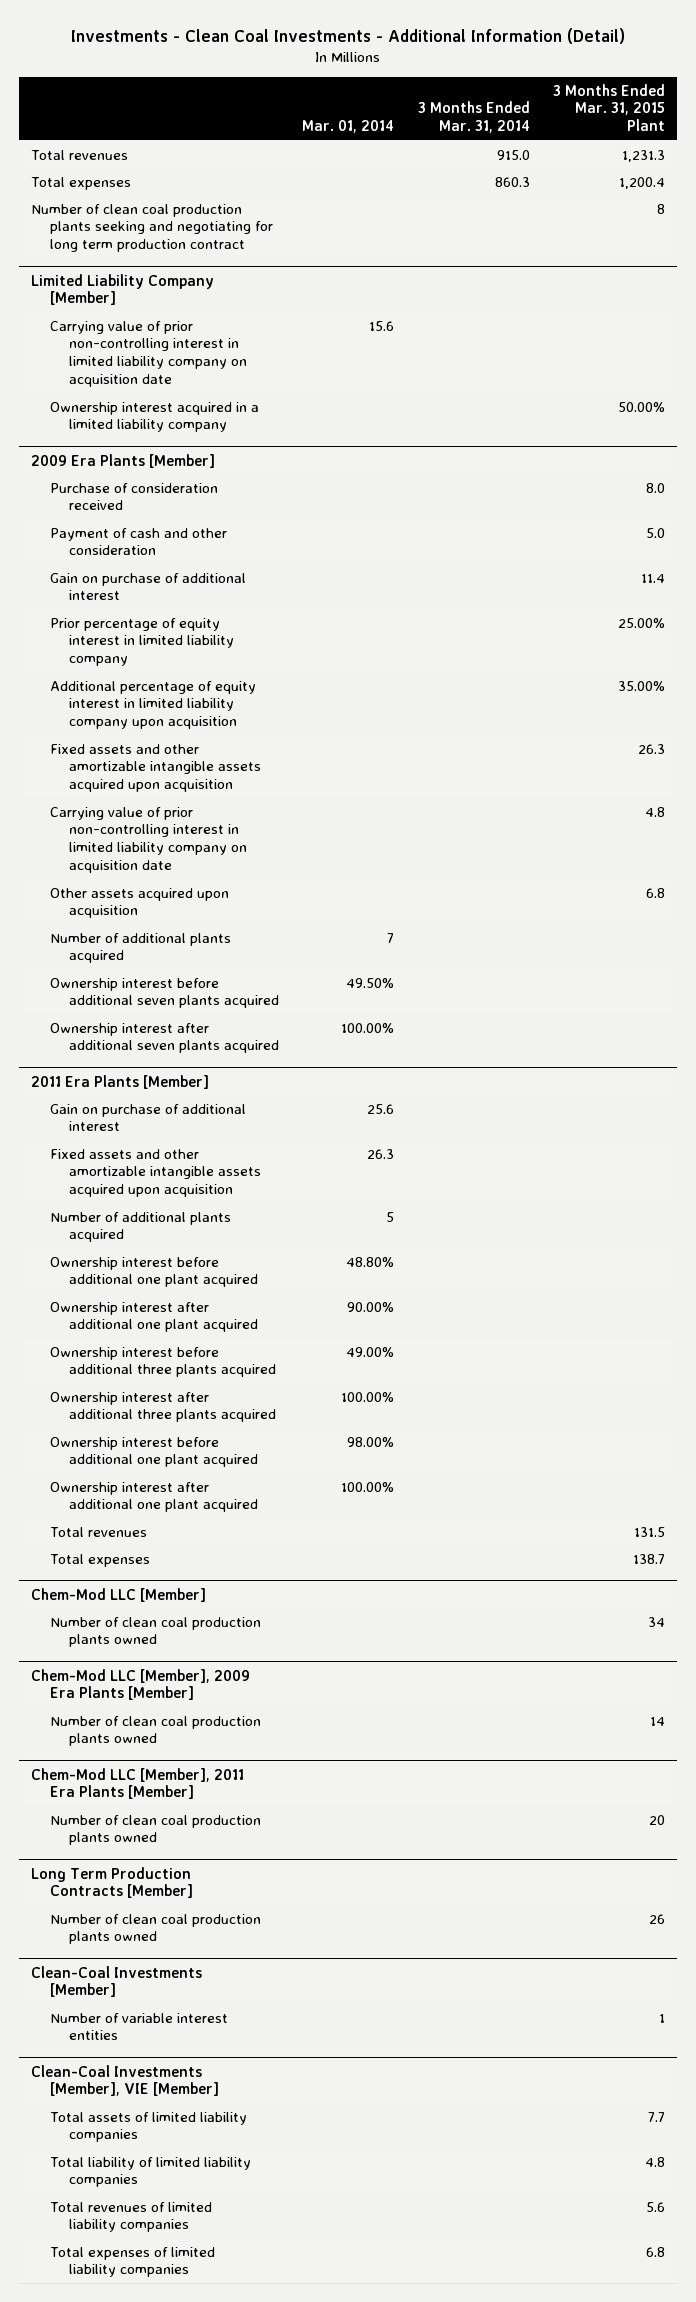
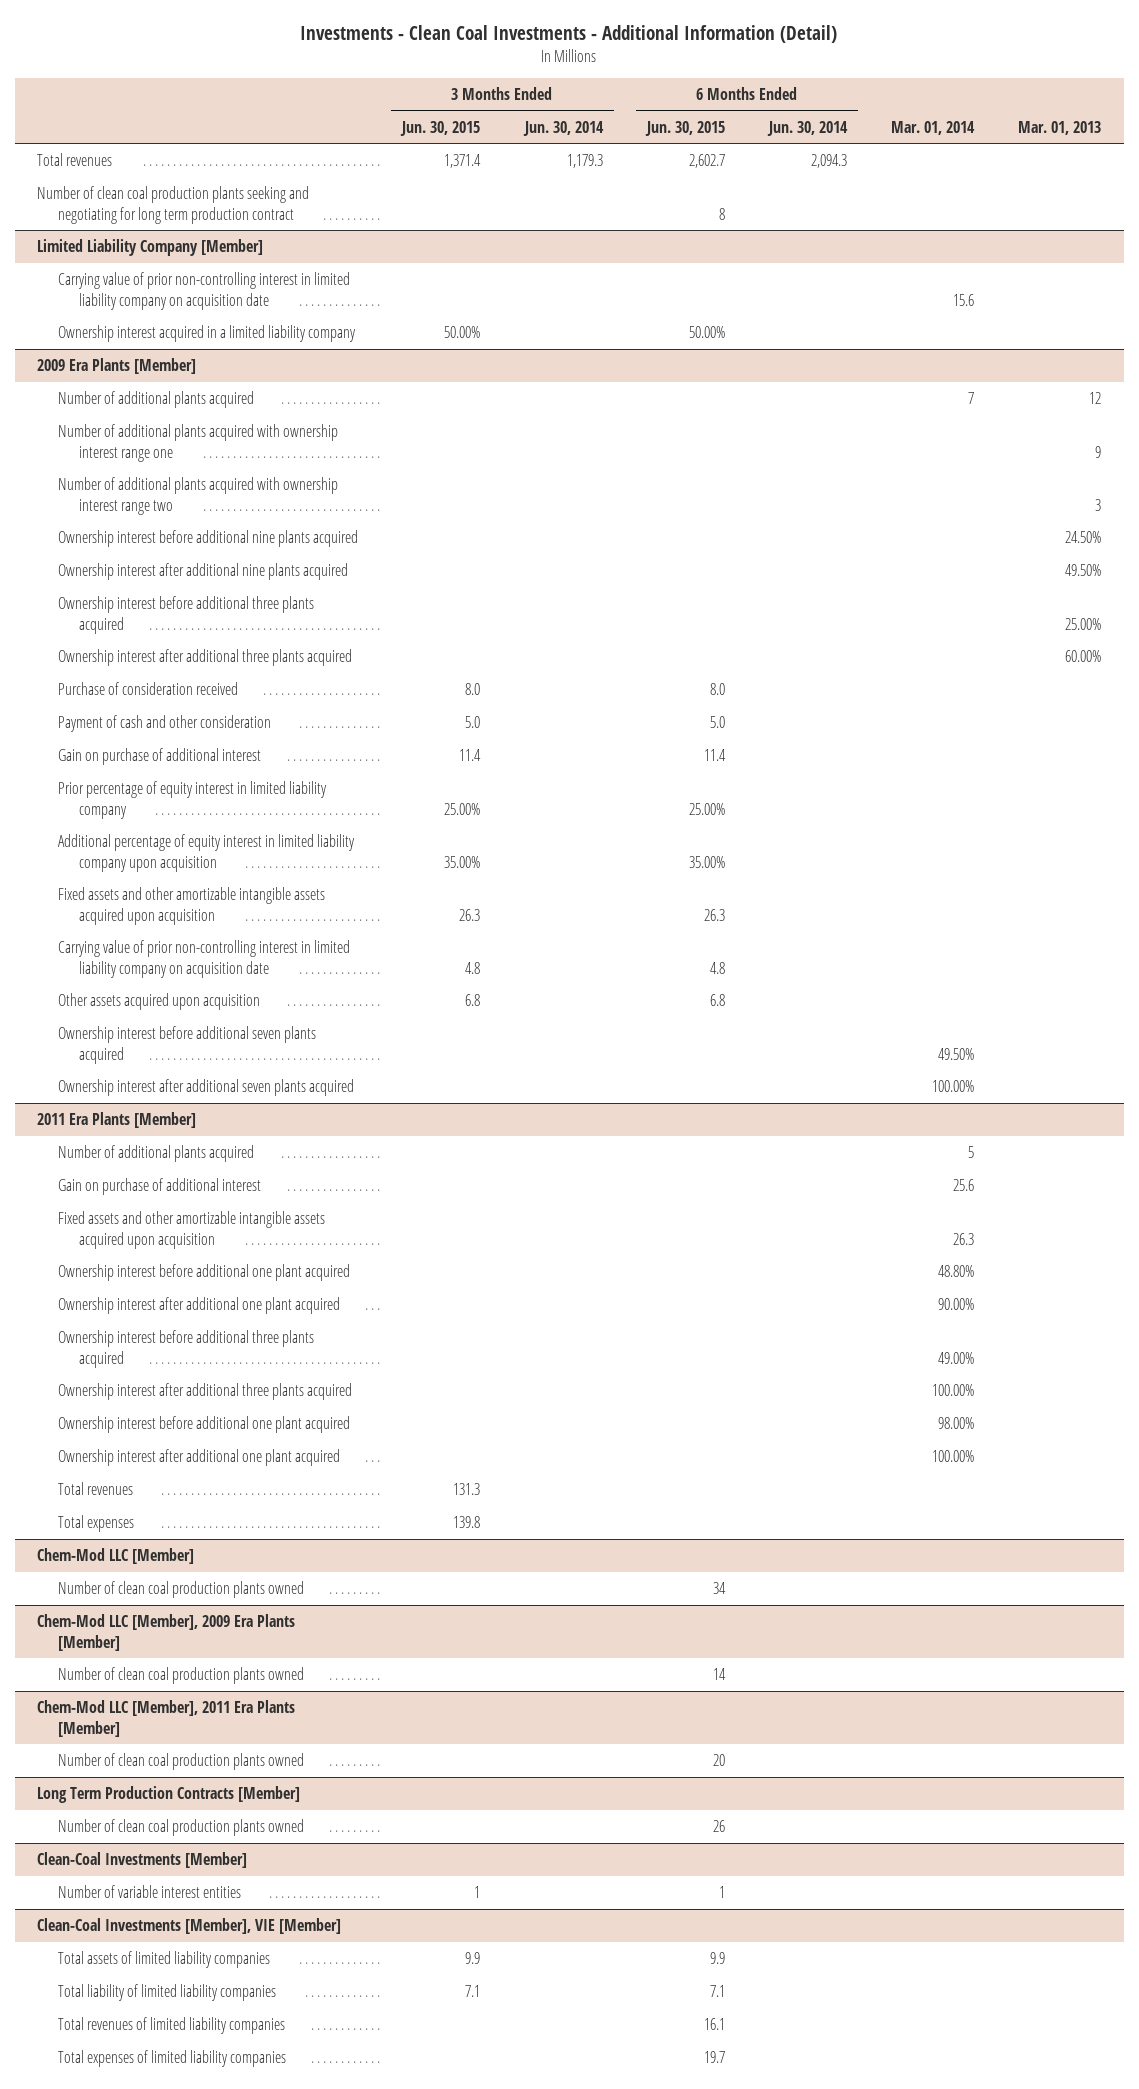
- | Mar. 01, 2014 | 3 Months Ended Mar. 31, 2014 | 3 Months Ended Mar. 31, 2015 Plant
+ | 3 Months Ended Jun. 30, 2015 | 3 Months Ended Jun. 30, 2014 | 6 Months Ended Jun. 30, 2015 | 6 Months Ended Jun. 30, 2014 | Mar. 01, 2014 | Mar. 01, 2013
- Total expenses | | 860.3 | 1,200.4
@ 2009 Era Plants [Member]
moved up: Number of additional plants acquired | | | | | 7 | 12
+ Number of additional plants acquired with ownership interest range one | | | | | | 9
+ Number of additional plants acquired with ownership interest range two | | | | | | 3
+ Ownership interest before additional nine plants acquired | | | | | | 24.50%
+ Ownership interest after additional nine plants acquired | | | | | | 49.50%
+ Ownership interest before additional three plants acquired | | | | | | 25.00%
+ Ownership interest after additional three plants acquired | | | | | | 60.00%
@ 2011 Era Plants [Member]
moved up: Number of additional plants acquired | | | | | 5 |

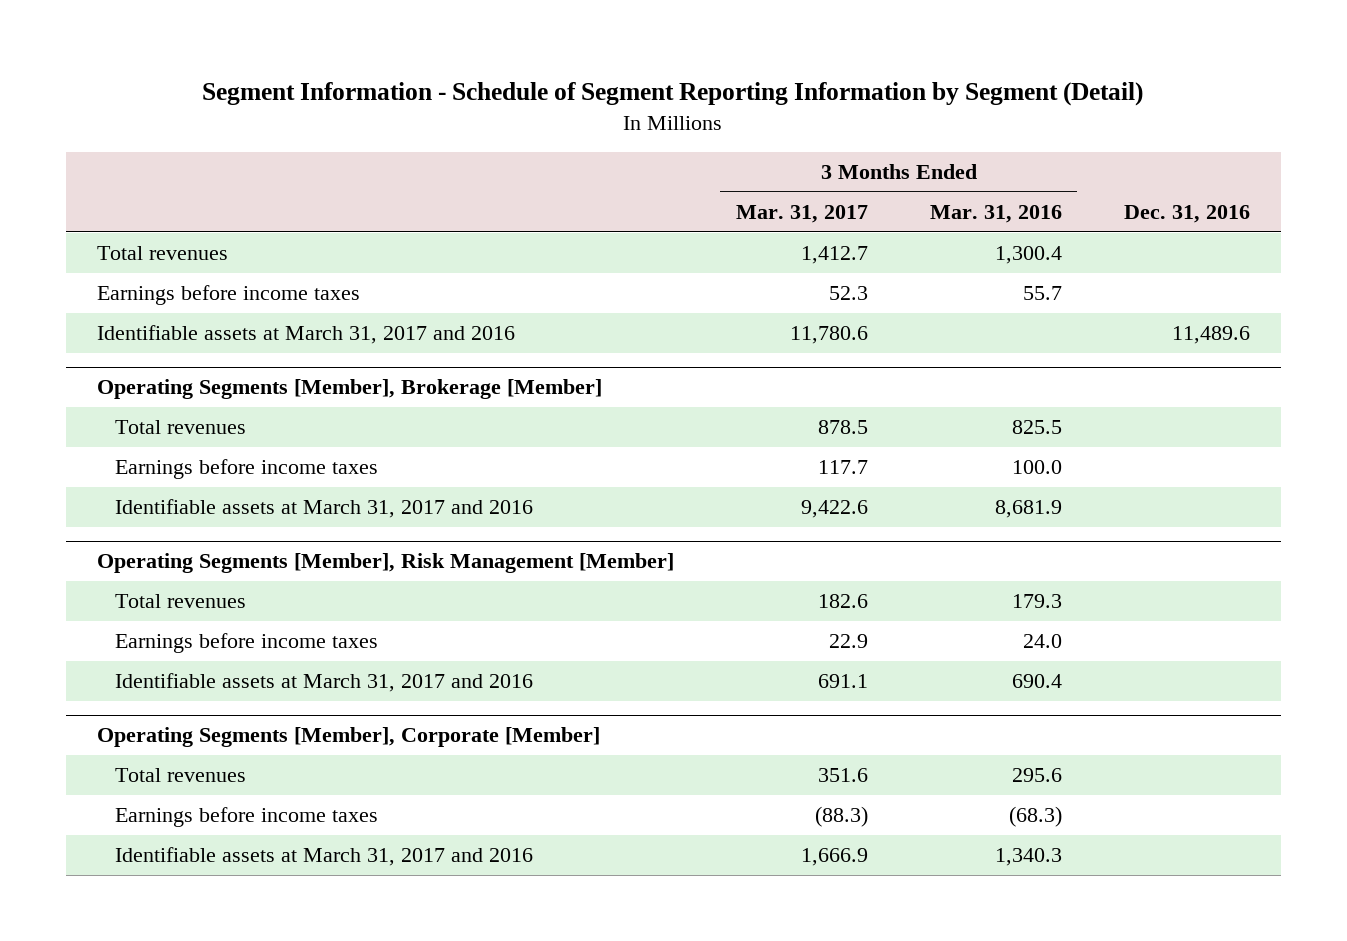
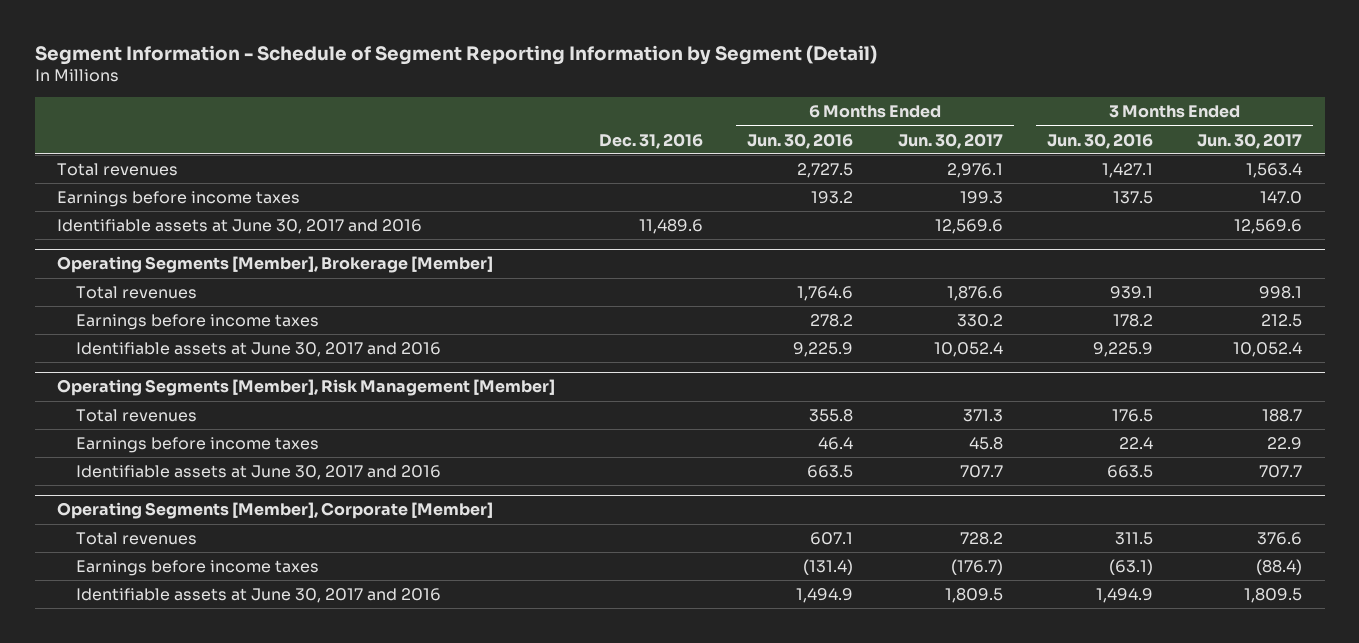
- | 3 Months Ended Mar. 31, 2017 | 3 Months Ended Mar. 31, 2016 | Dec. 31, 2016
+ | Dec. 31, 2016 | 6 Months Ended Jun. 30, 2016 | 6 Months Ended Jun. 30, 2017 | 3 Months Ended Jun. 30, 2016 | 3 Months Ended Jun. 30, 2017
- Identifiable assets at March 31, 2017 and 2016 | 11,780.6 | | 11,489.6
+ Identifiable assets at June 30, 2017 and 2016 | 11,489.6 | | 12,569.6 | | 12,569.6
@ Operating Segments [Member], Brokerage [Member]
- Identifiable assets at March 31, 2017 and 2016 | 9,422.6 | 8,681.9 |
+ Identifiable assets at June 30, 2017 and 2016 | | 9,225.9 | 10,052.4 | 9,225.9 | 10,052.4
@ Operating Segments [Member], Risk Management [Member]
- Identifiable assets at March 31, 2017 and 2016 | 691.1 | 690.4 |
+ Identifiable assets at June 30, 2017 and 2016 | | 663.5 | 707.7 | 663.5 | 707.7
@ Operating Segments [Member], Corporate [Member]
- Identifiable assets at March 31, 2017 and 2016 | 1,666.9 | 1,340.3 |
+ Identifiable assets at June 30, 2017 and 2016 | | 1,494.9 | 1,809.5 | 1,494.9 | 1,809.5

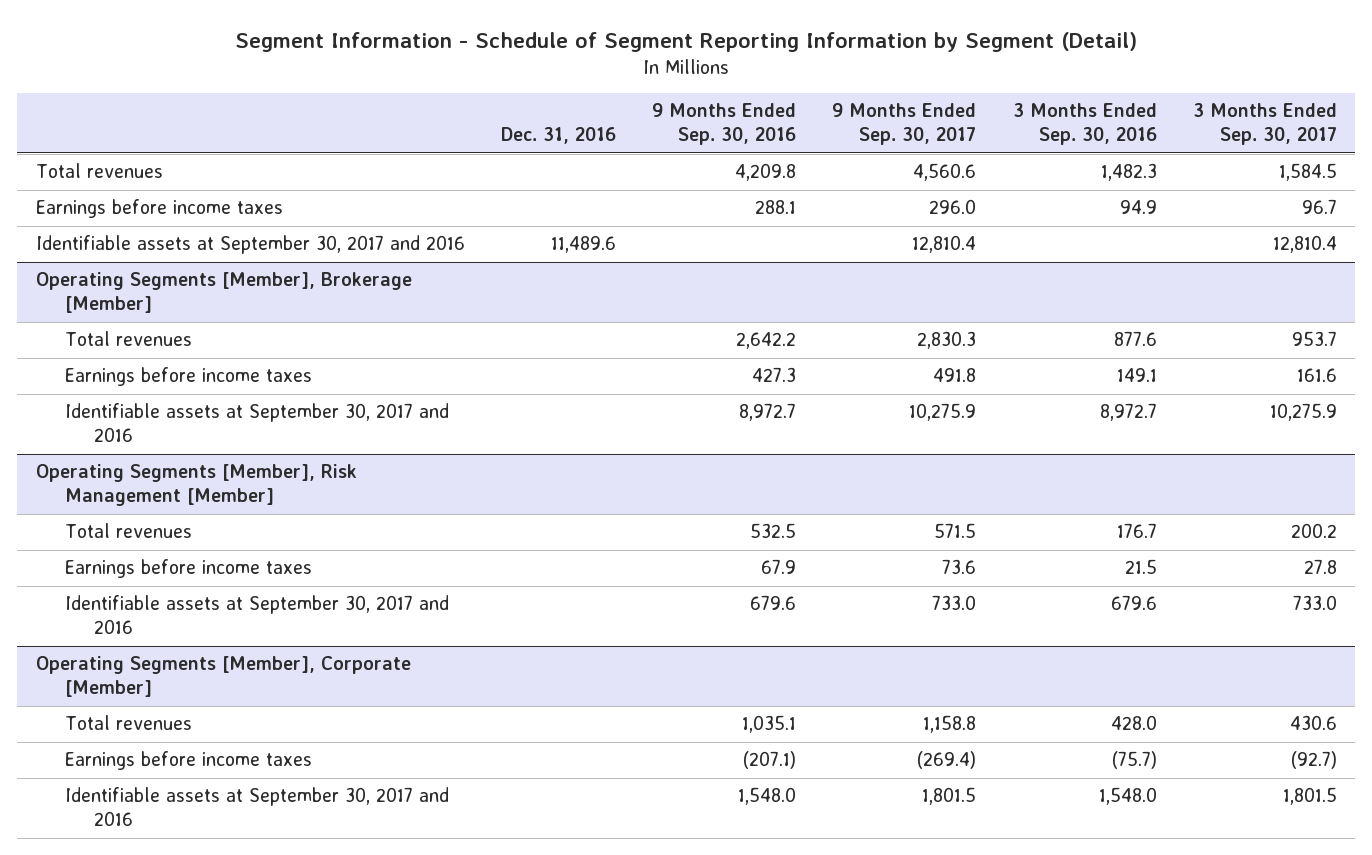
- | Dec. 31, 2016 | 6 Months Ended Jun. 30, 2016 | 6 Months Ended Jun. 30, 2017 | 3 Months Ended Jun. 30, 2016 | 3 Months Ended Jun. 30, 2017
+ | Dec. 31, 2016 | 9 Months Ended Sep. 30, 2016 | 9 Months Ended Sep. 30, 2017 | 3 Months Ended Sep. 30, 2016 | 3 Months Ended Sep. 30, 2017
- Identifiable assets at June 30, 2017 and 2016 | 11,489.6 | | 12,569.6 | | 12,569.6
+ Identifiable assets at September 30, 2017 and 2016 | 11,489.6 | | 12,810.4 | | 12,810.4
@ Operating Segments [Member], Brokerage [Member]
- Identifiable assets at June 30, 2017 and 2016 | | 9,225.9 | 10,052.4 | 9,225.9 | 10,052.4
+ Identifiable assets at September 30, 2017 and 2016 | | 8,972.7 | 10,275.9 | 8,972.7 | 10,275.9
@ Operating Segments [Member], Risk Management [Member]
- Identifiable assets at June 30, 2017 and 2016 | | 663.5 | 707.7 | 663.5 | 707.7
+ Identifiable assets at September 30, 2017 and 2016 | | 679.6 | 733.0 | 679.6 | 733.0
@ Operating Segments [Member], Corporate [Member]
- Identifiable assets at June 30, 2017 and 2016 | | 1,494.9 | 1,809.5 | 1,494.9 | 1,809.5
+ Identifiable assets at September 30, 2017 and 2016 | | 1,548.0 | 1,801.5 | 1,548.0 | 1,801.5

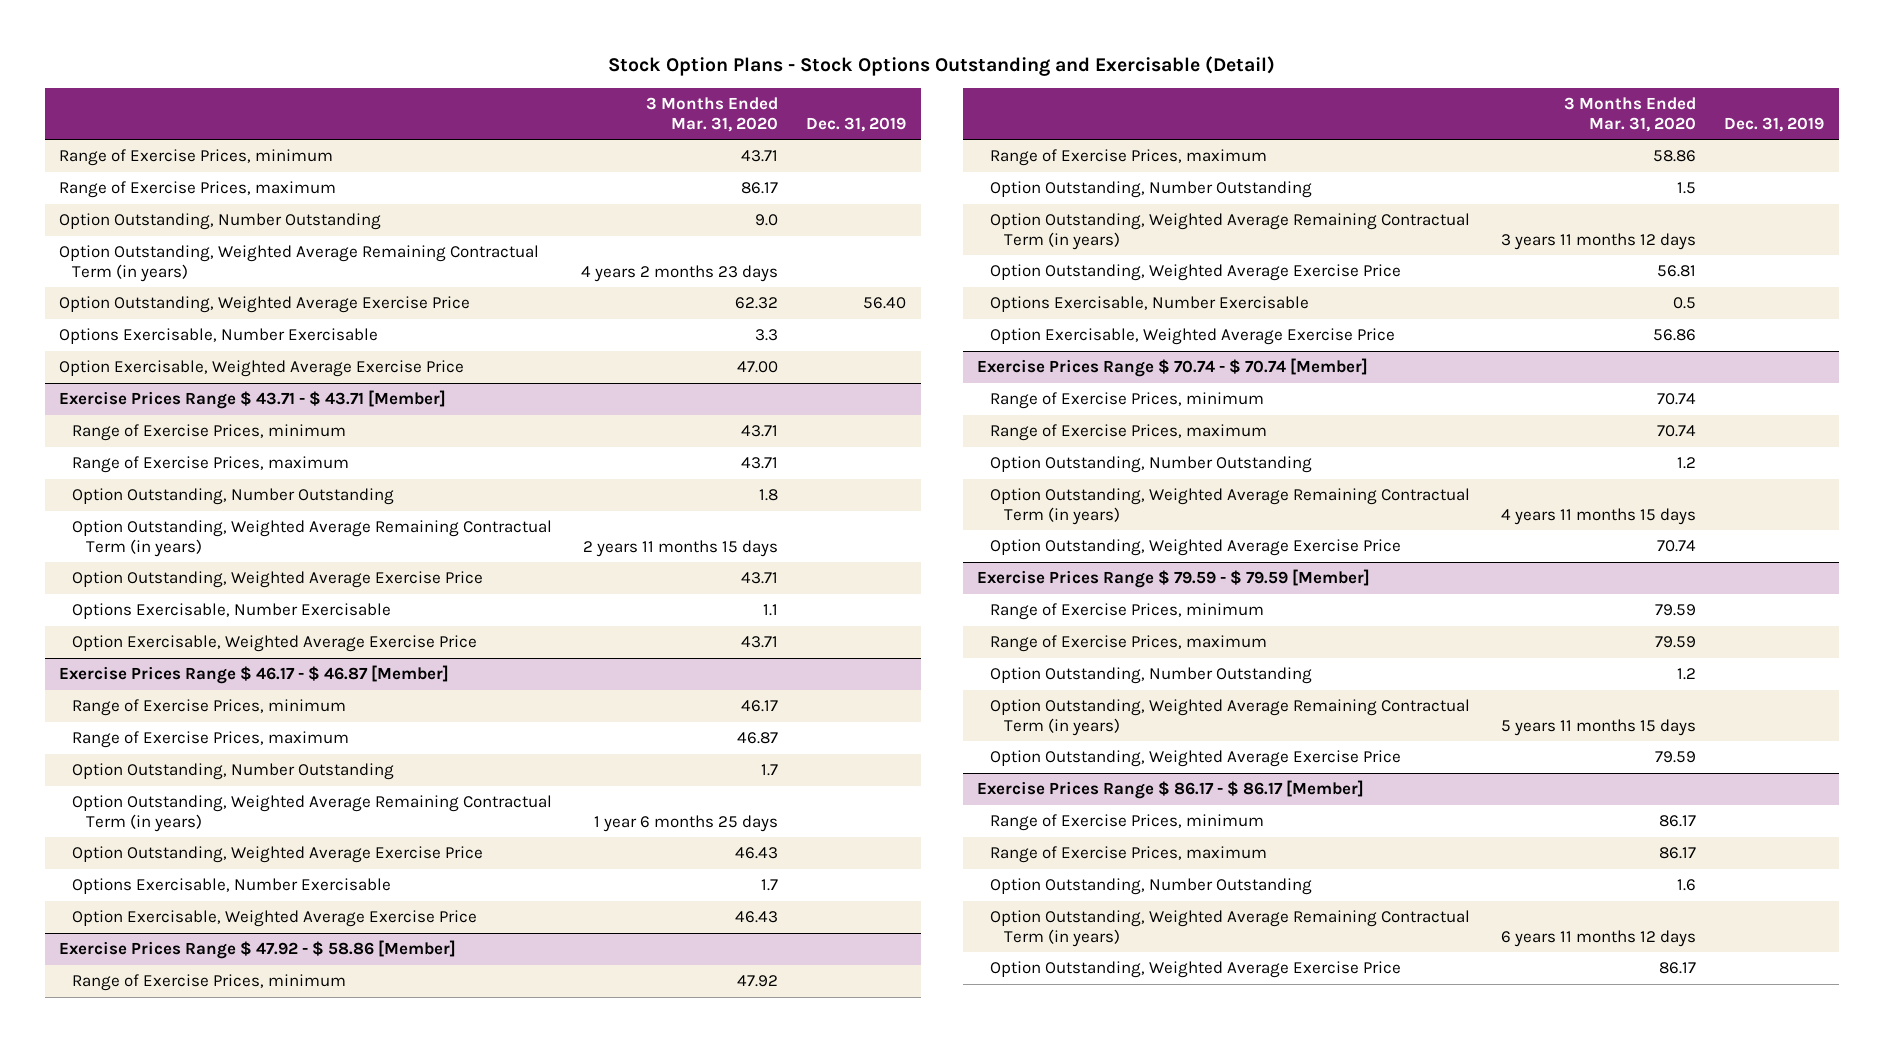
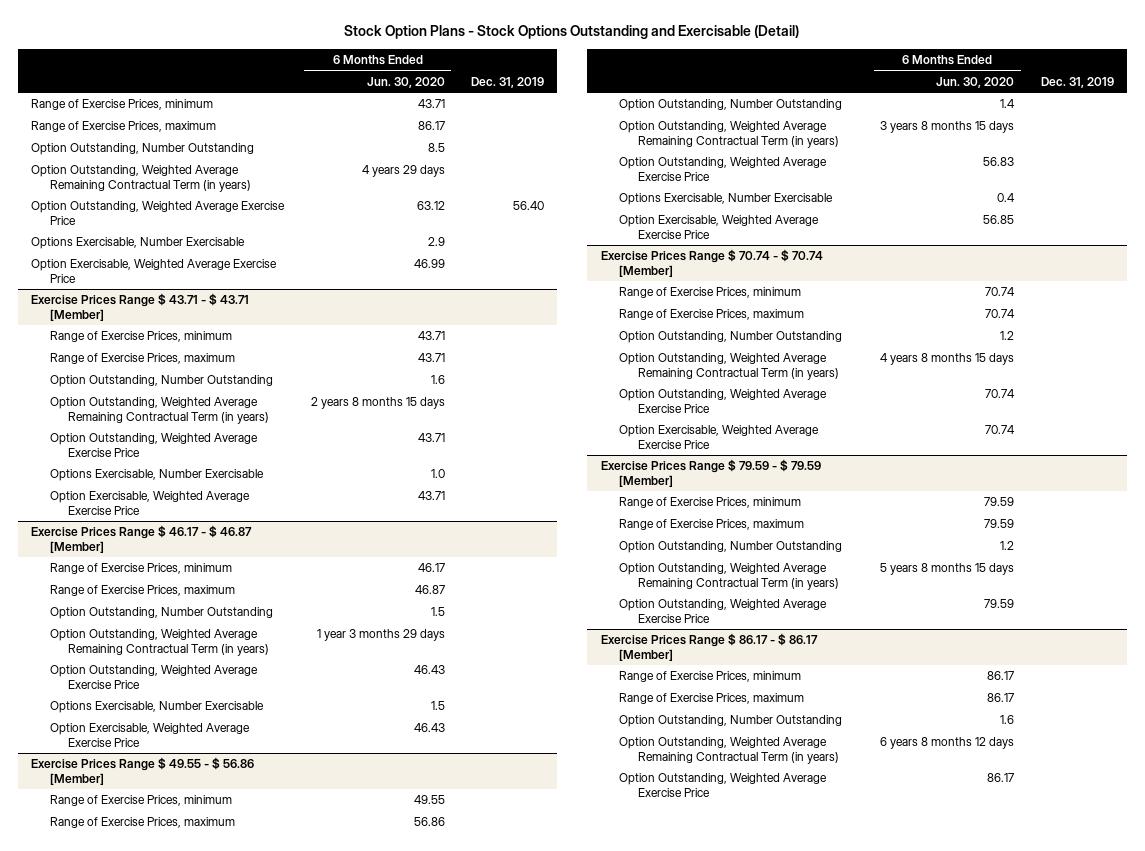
- | 3 Months Ended Mar. 31, 2020 | Dec. 31, 2019
+ | 6 Months Ended Jun. 30, 2020 | Dec. 31, 2019
- Exercise Prices Range $ 47.92 - $ 58.86 [Member]
+ Exercise Prices Range $ 49.55 - $ 56.86 [Member]
@ Exercise Prices Range $ 70.74 - $ 70.74 [Member]
+ Option Exercisable, Weighted Average Exercise Price | 70.74 |

